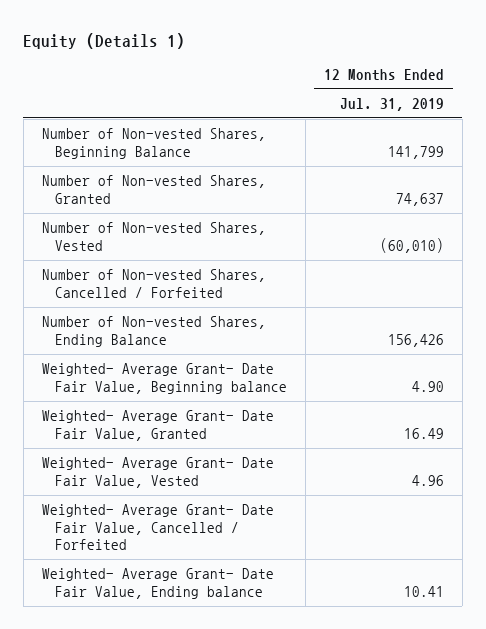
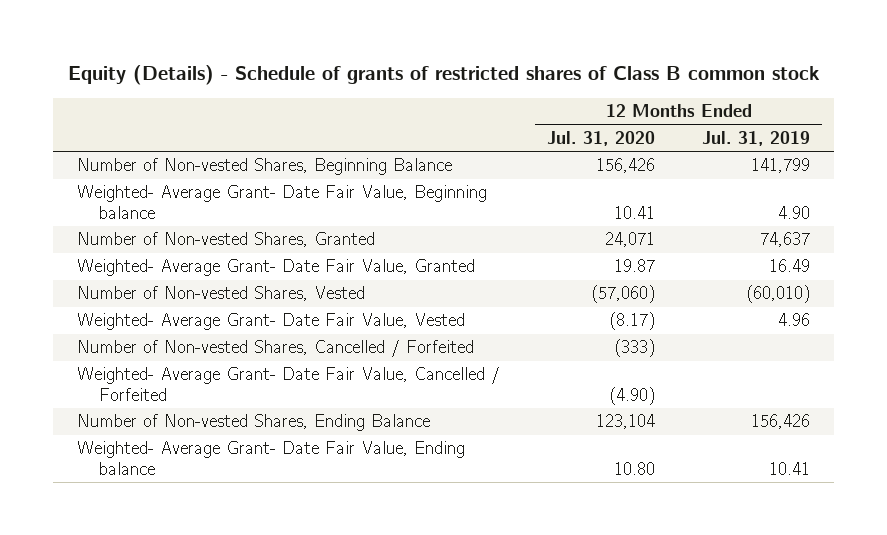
- Equity (Details 1)
+ Equity (Details) - Schedule of grants of restricted shares of Class B common stock
- | 12 Months Ended Jul. 31, 2019
+ | 12 Months Ended Jul. 31, 2020 | 12 Months Ended Jul. 31, 2019
moved down: Number of Non-vested Shares, Granted | 24,071 | 74,637
moved down: Number of Non-vested Shares, Vested | (57,060) | (60,010)
moved down: Number of Non-vested Shares, Cancelled / Forfeited | (333) |
moved down: Number of Non-vested Shares, Ending Balance | 123,104 | 156,426

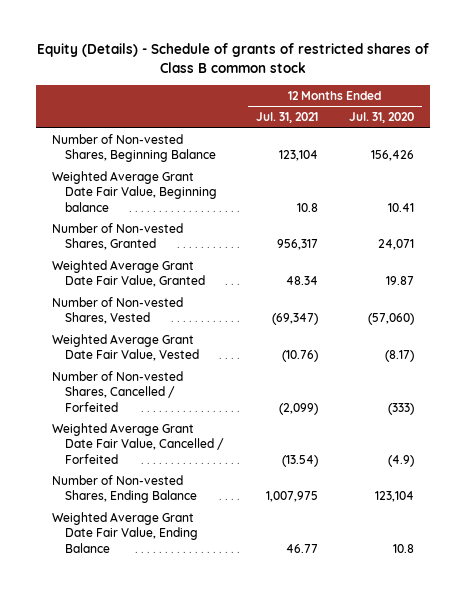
- | 12 Months Ended Jul. 31, 2020 | 12 Months Ended Jul. 31, 2019
+ | 12 Months Ended Jul. 31, 2021 | 12 Months Ended Jul. 31, 2020
- Weighted- Average Grant- Date Fair Value, Beginning balance | 10.41 | 4.90
+ Weighted Average Grant Date Fair Value, Beginning balance | 10.8 | 10.41
- Weighted- Average Grant- Date Fair Value, Granted | 19.87 | 16.49
+ Weighted Average Grant Date Fair Value, Granted | 48.34 | 19.87
- Weighted- Average Grant- Date Fair Value, Vested | (8.17) | 4.96
+ Weighted Average Grant Date Fair Value, Vested | (10.76) | (8.17)
- Weighted- Average Grant- Date Fair Value, Cancelled / Forfeited | (4.90) |
+ Weighted Average Grant Date Fair Value, Cancelled / Forfeited | (13.54) | (4.9)
- Weighted- Average Grant- Date Fair Value, Ending balance | 10.80 | 10.41
+ Weighted Average Grant Date Fair Value, Ending Balance | 46.77 | 10.8

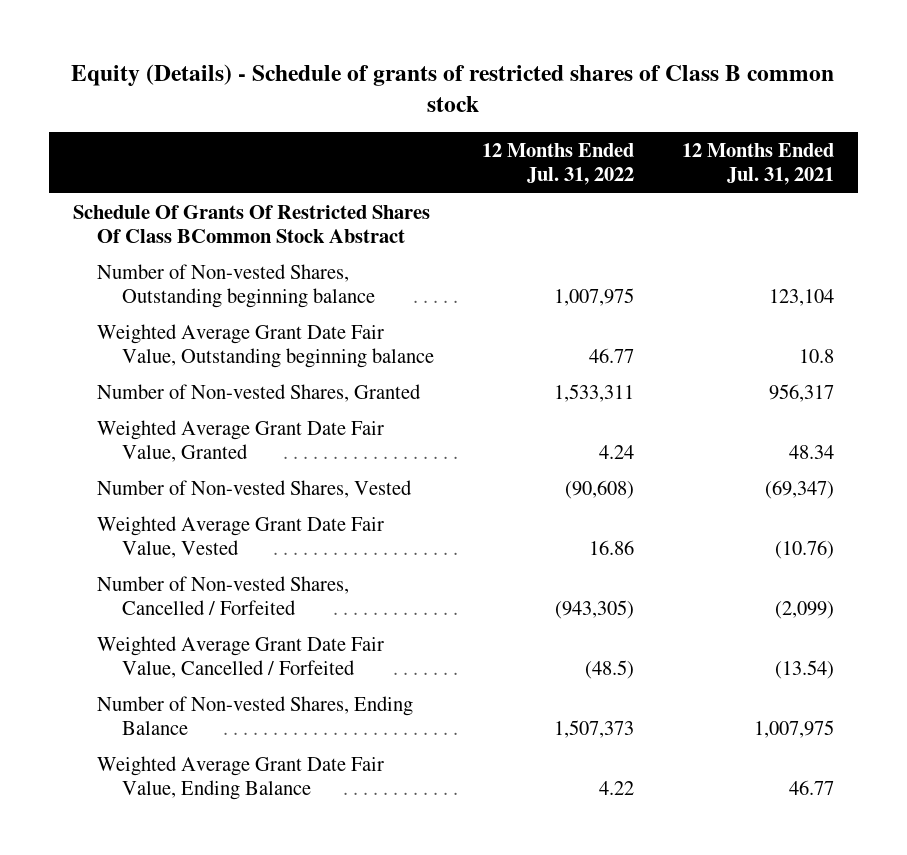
- | 12 Months Ended Jul. 31, 2021 | 12 Months Ended Jul. 31, 2020
+ | 12 Months Ended Jul. 31, 2022 | 12 Months Ended Jul. 31, 2021
- Number of Non-vested Shares, Beginning Balance | 123,104 | 156,426
- Weighted Average Grant Date Fair Value, Beginning balance | 10.8 | 10.41
+ Schedule Of Grants Of Restricted Shares Of Class BCommon Stock Abstract
+ Number of Non-vested Shares, Outstanding beginning balance | 1,007,975 | 123,104
+ Weighted Average Grant Date Fair Value, Outstanding beginning balance | 46.77 | 10.8

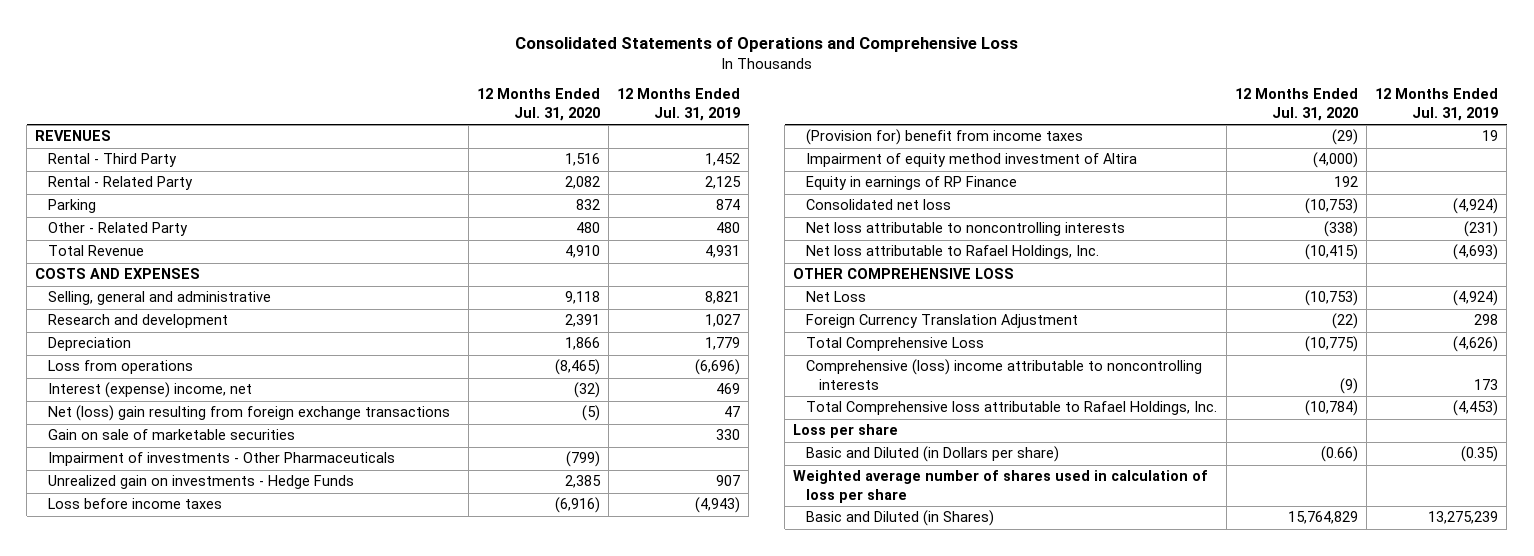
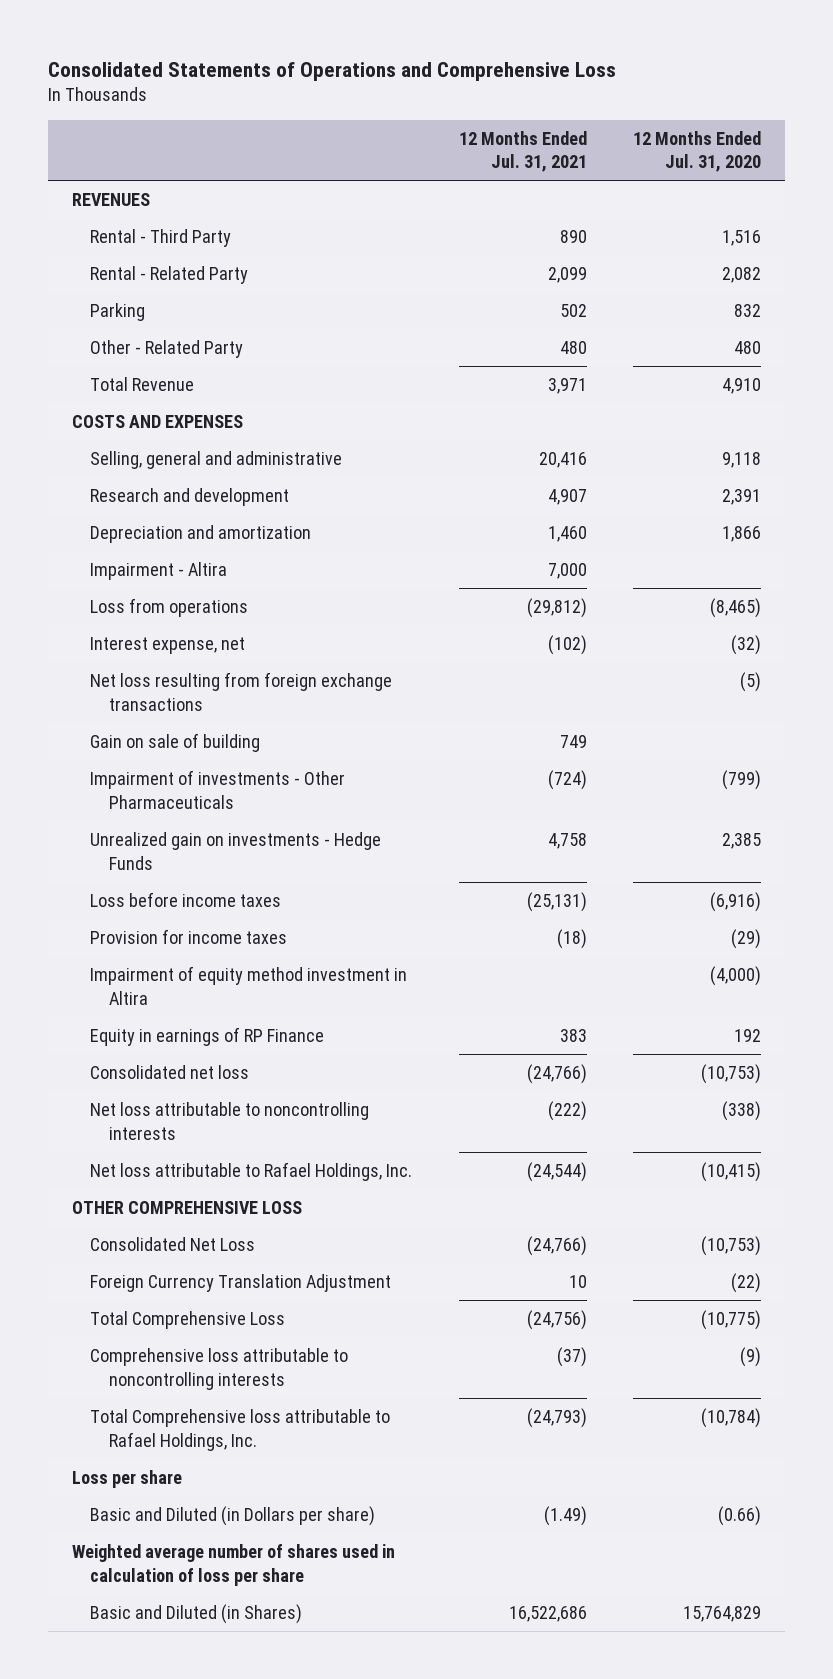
- | 12 Months Ended Jul. 31, 2020 | 12 Months Ended Jul. 31, 2019
+ | 12 Months Ended Jul. 31, 2021 | 12 Months Ended Jul. 31, 2020
- Depreciation | 1,866 | 1,779
+ Depreciation and amortization | 1,460 | 1,866
+ Impairment - Altira | 7,000 |
- Interest (expense) income, net | (32) | 469
- Net (loss) gain resulting from foreign exchange transactions | (5) | 47
- Gain on sale of marketable securities | | 330
+ Interest expense, net | (102) | (32)
+ Net loss resulting from foreign exchange transactions | | (5)
+ Gain on sale of building | 749 |
- (Provision for) benefit from income taxes | (29) | 19
- Impairment of equity method investment of Altira | (4,000) |
+ Provision for income taxes | (18) | (29)
+ Impairment of equity method investment in Altira | | (4,000)
- Net Loss | (10,753) | (4,924)
+ Consolidated Net Loss | (24,766) | (10,753)
- Comprehensive (loss) income attributable to noncontrolling interests | (9) | 173
+ Comprehensive loss attributable to noncontrolling interests | (37) | (9)

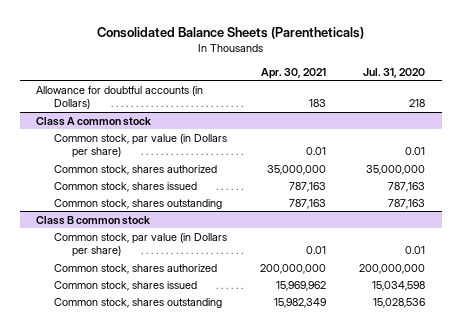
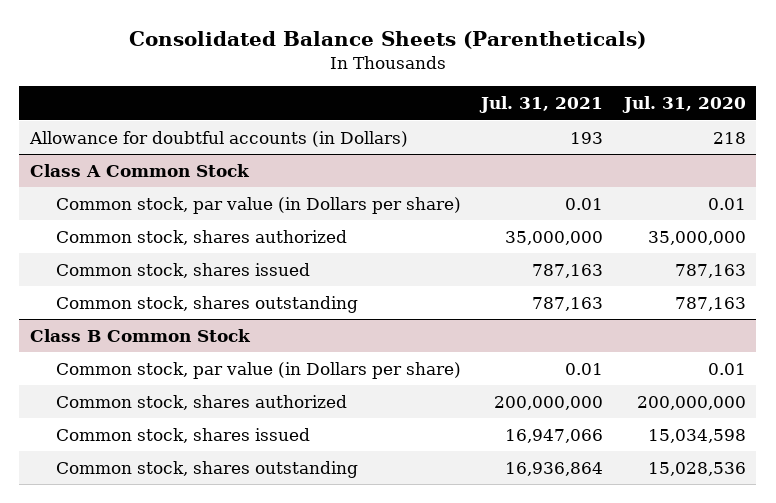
- | Apr. 30, 2021 | Jul. 31, 2020
+ | Jul. 31, 2021 | Jul. 31, 2020
- Class A common stock
+ Class A Common Stock
- Class B common stock
+ Class B Common Stock

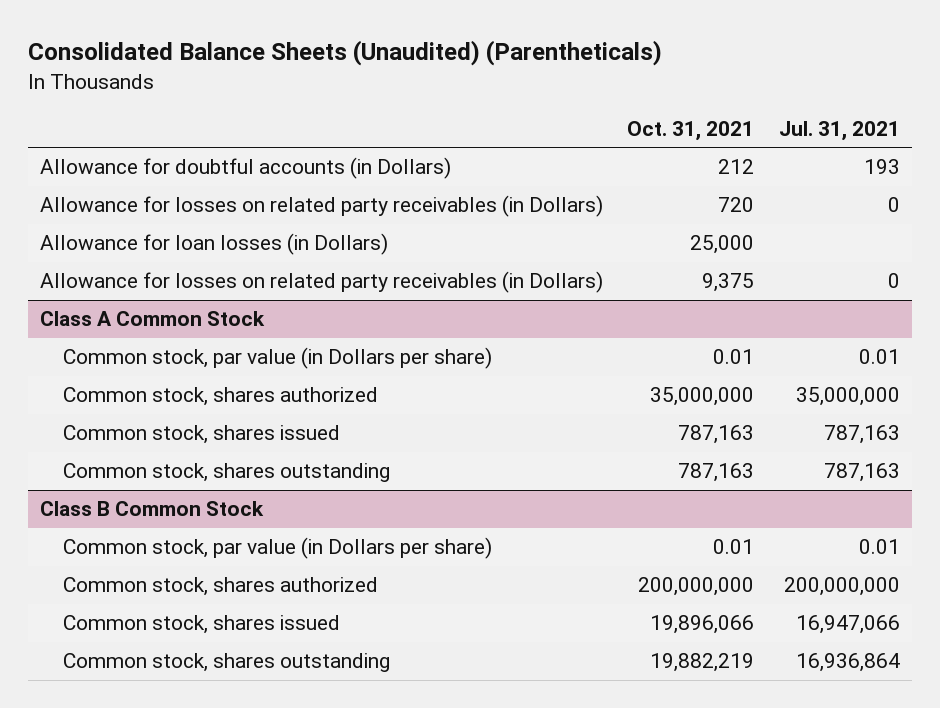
- Consolidated Balance Sheets (Parentheticals)
+ Consolidated Balance Sheets (Unaudited) (Parentheticals)
- | Jul. 31, 2021 | Jul. 31, 2020
+ | Oct. 31, 2021 | Jul. 31, 2021
+ Allowance for losses on related party receivables (in Dollars) | 720 | 0
+ Allowance for loan losses (in Dollars) | 25,000 |
+ Allowance for losses on related party receivables (in Dollars) | 9,375 | 0

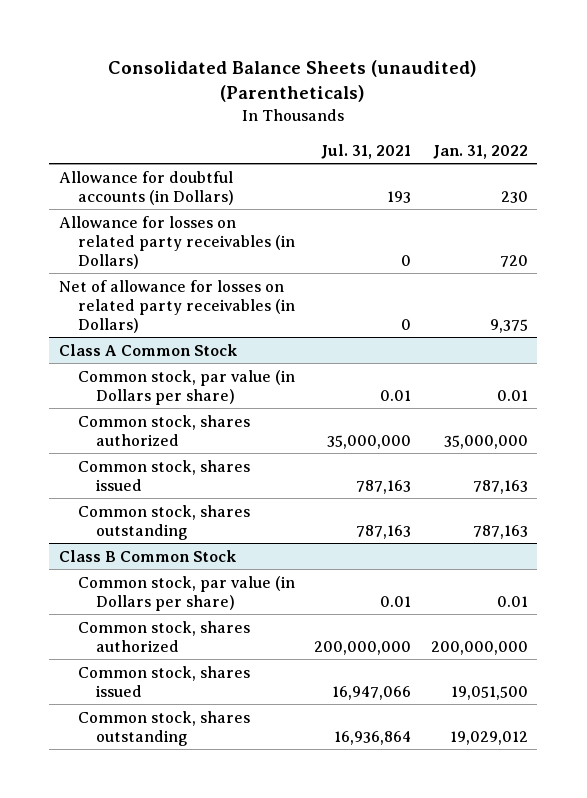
- Consolidated Balance Sheets (Unaudited) (Parentheticals)
+ Consolidated Balance Sheets (unaudited) (Parentheticals)
- | Oct. 31, 2021 | Jul. 31, 2021
+ | Jul. 31, 2021 | Jan. 31, 2022
- Allowance for loan losses (in Dollars) | 25,000 |
- Allowance for losses on related party receivables (in Dollars) | 9,375 | 0
+ Net of allowance for losses on related party receivables (in Dollars) | 0 | 9,375

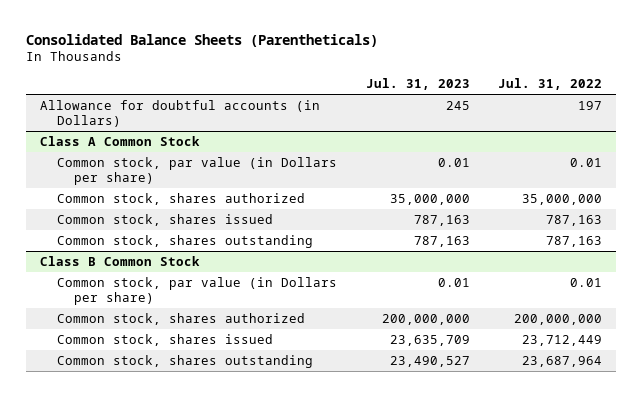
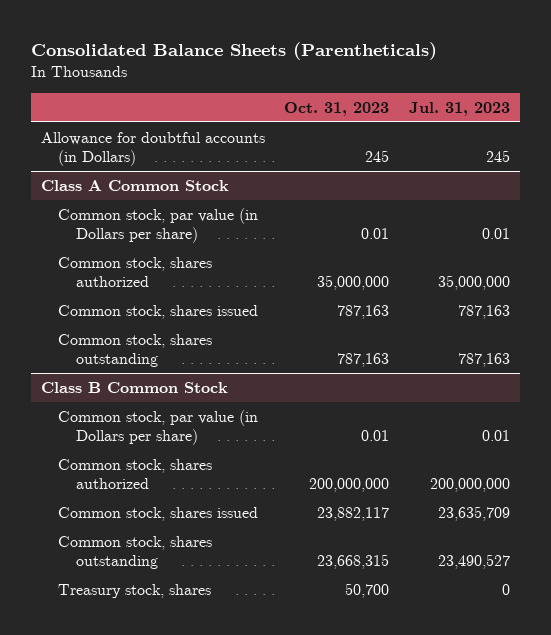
- | Jul. 31, 2023 | Jul. 31, 2022
+ | Oct. 31, 2023 | Jul. 31, 2023
@ Class B Common Stock
+ Treasury stock, shares | 50,700 | 0

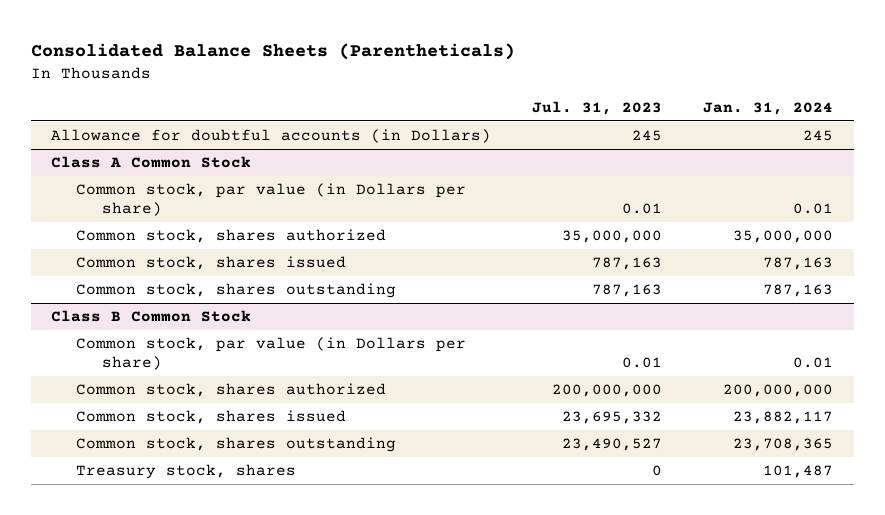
- | Oct. 31, 2023 | Jul. 31, 2023
+ | Jul. 31, 2023 | Jan. 31, 2024
@ Class B Common Stock
- Common stock, shares issued | 23,882,117 | 23,635,709
+ Common stock, shares issued | 23,695,332 | 23,882,117

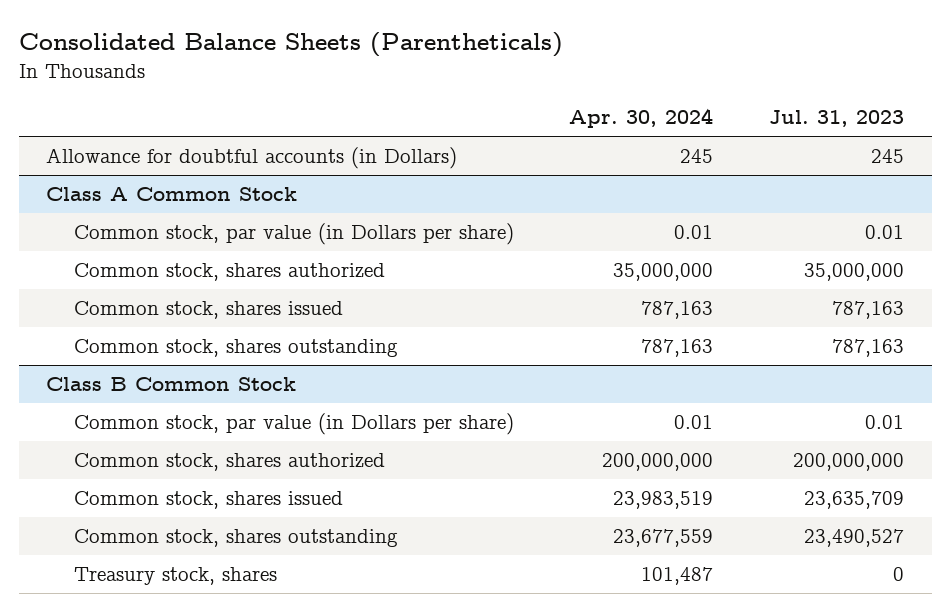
- | Jul. 31, 2023 | Jan. 31, 2024
+ | Apr. 30, 2024 | Jul. 31, 2023
@ Class B Common Stock
- Common stock, shares issued | 23,695,332 | 23,882,117
+ Common stock, shares issued | 23,983,519 | 23,635,709

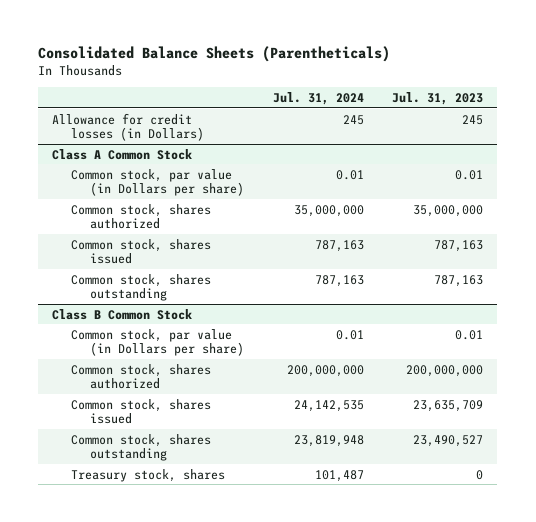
- | Apr. 30, 2024 | Jul. 31, 2023
+ | Jul. 31, 2024 | Jul. 31, 2023
- Allowance for doubtful accounts (in Dollars) | 245 | 245
+ Allowance for credit losses (in Dollars) | 245 | 245

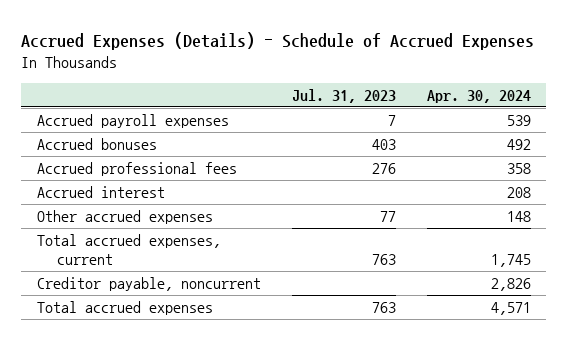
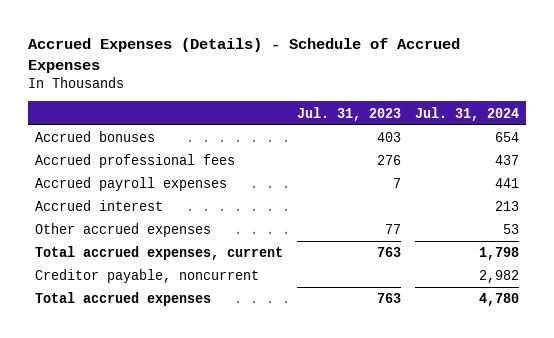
- | Jul. 31, 2023 | Apr. 30, 2024
+ | Jul. 31, 2023 | Jul. 31, 2024
moved down: Accrued payroll expenses | 7 | 441

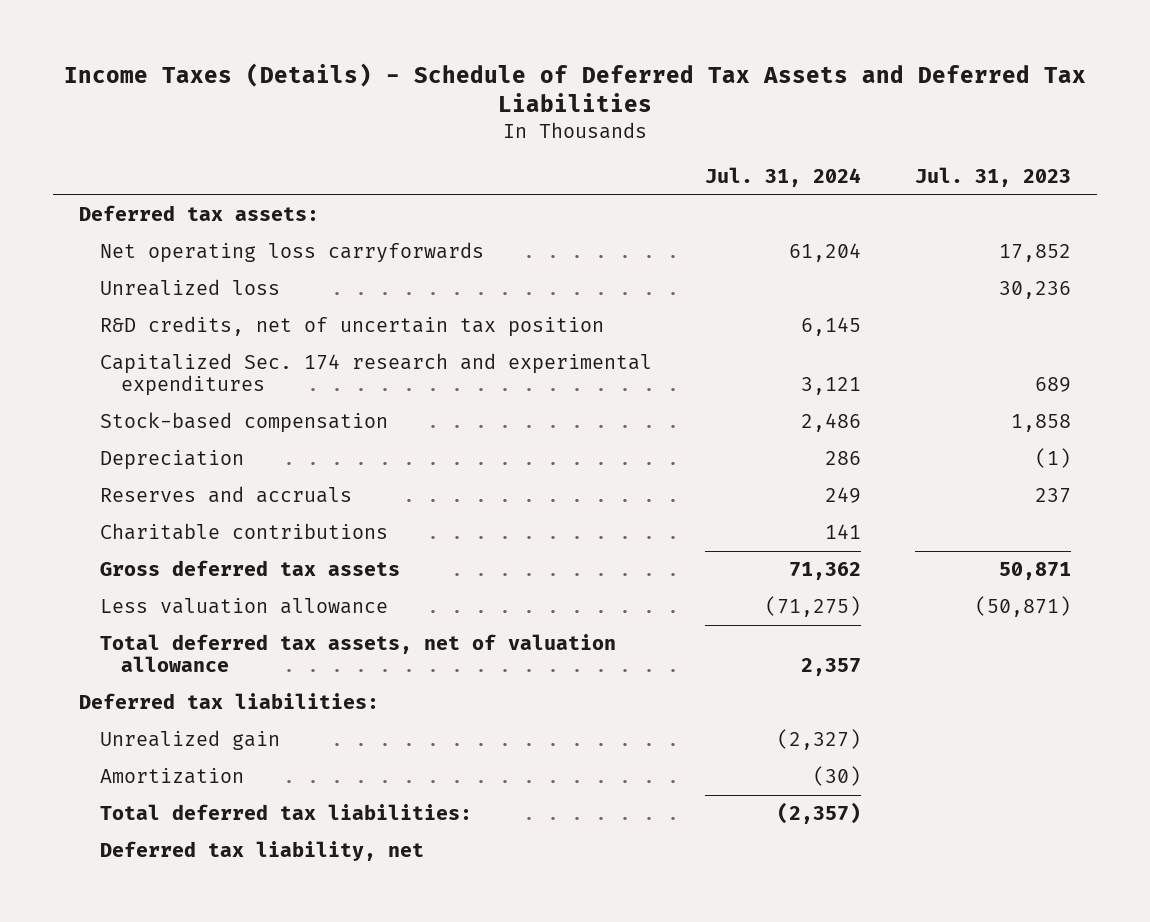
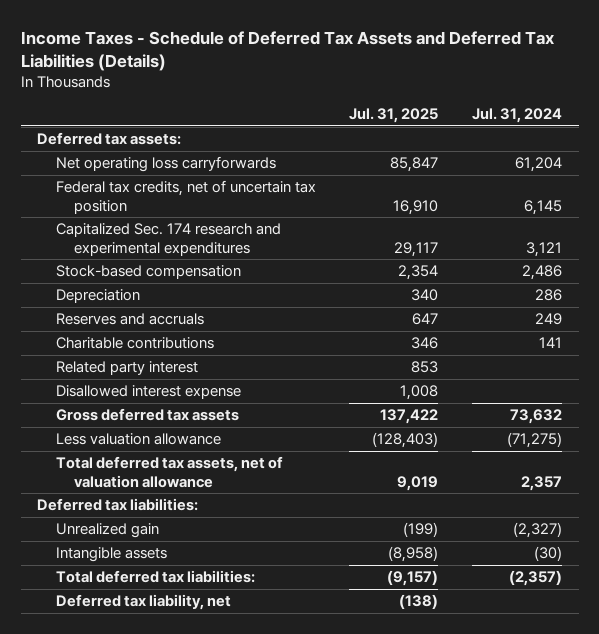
- Income Taxes (Details) - Schedule of Deferred Tax Assets and Deferred Tax Liabilities
+ Income Taxes - Schedule of Deferred Tax Assets and Deferred Tax Liabilities (Details)
- | Jul. 31, 2024 | Jul. 31, 2023
+ | Jul. 31, 2025 | Jul. 31, 2024
- Unrealized loss | | 30,236
- R&D credits, net of uncertain tax position | 6,145 |
+ Federal tax credits, net of uncertain tax position | 16,910 | 6,145
- Gross deferred tax assets | 71,362 | 50,871
+ Related party interest | 853 |
+ Disallowed interest expense | 1,008 |
+ Gross deferred tax assets | 137,422 | 73,632
- Amortization | (30) |
+ Intangible assets | (8,958) | (30)

